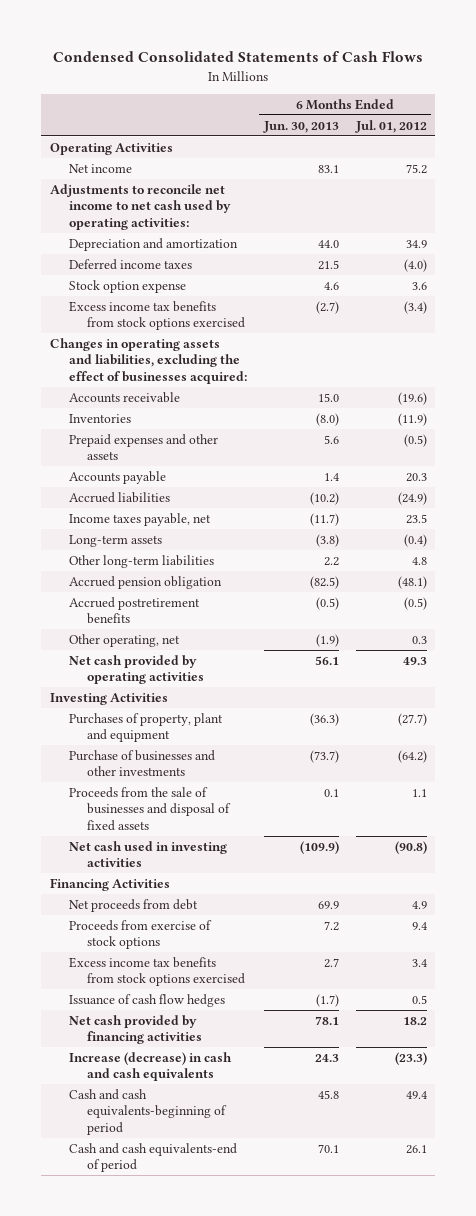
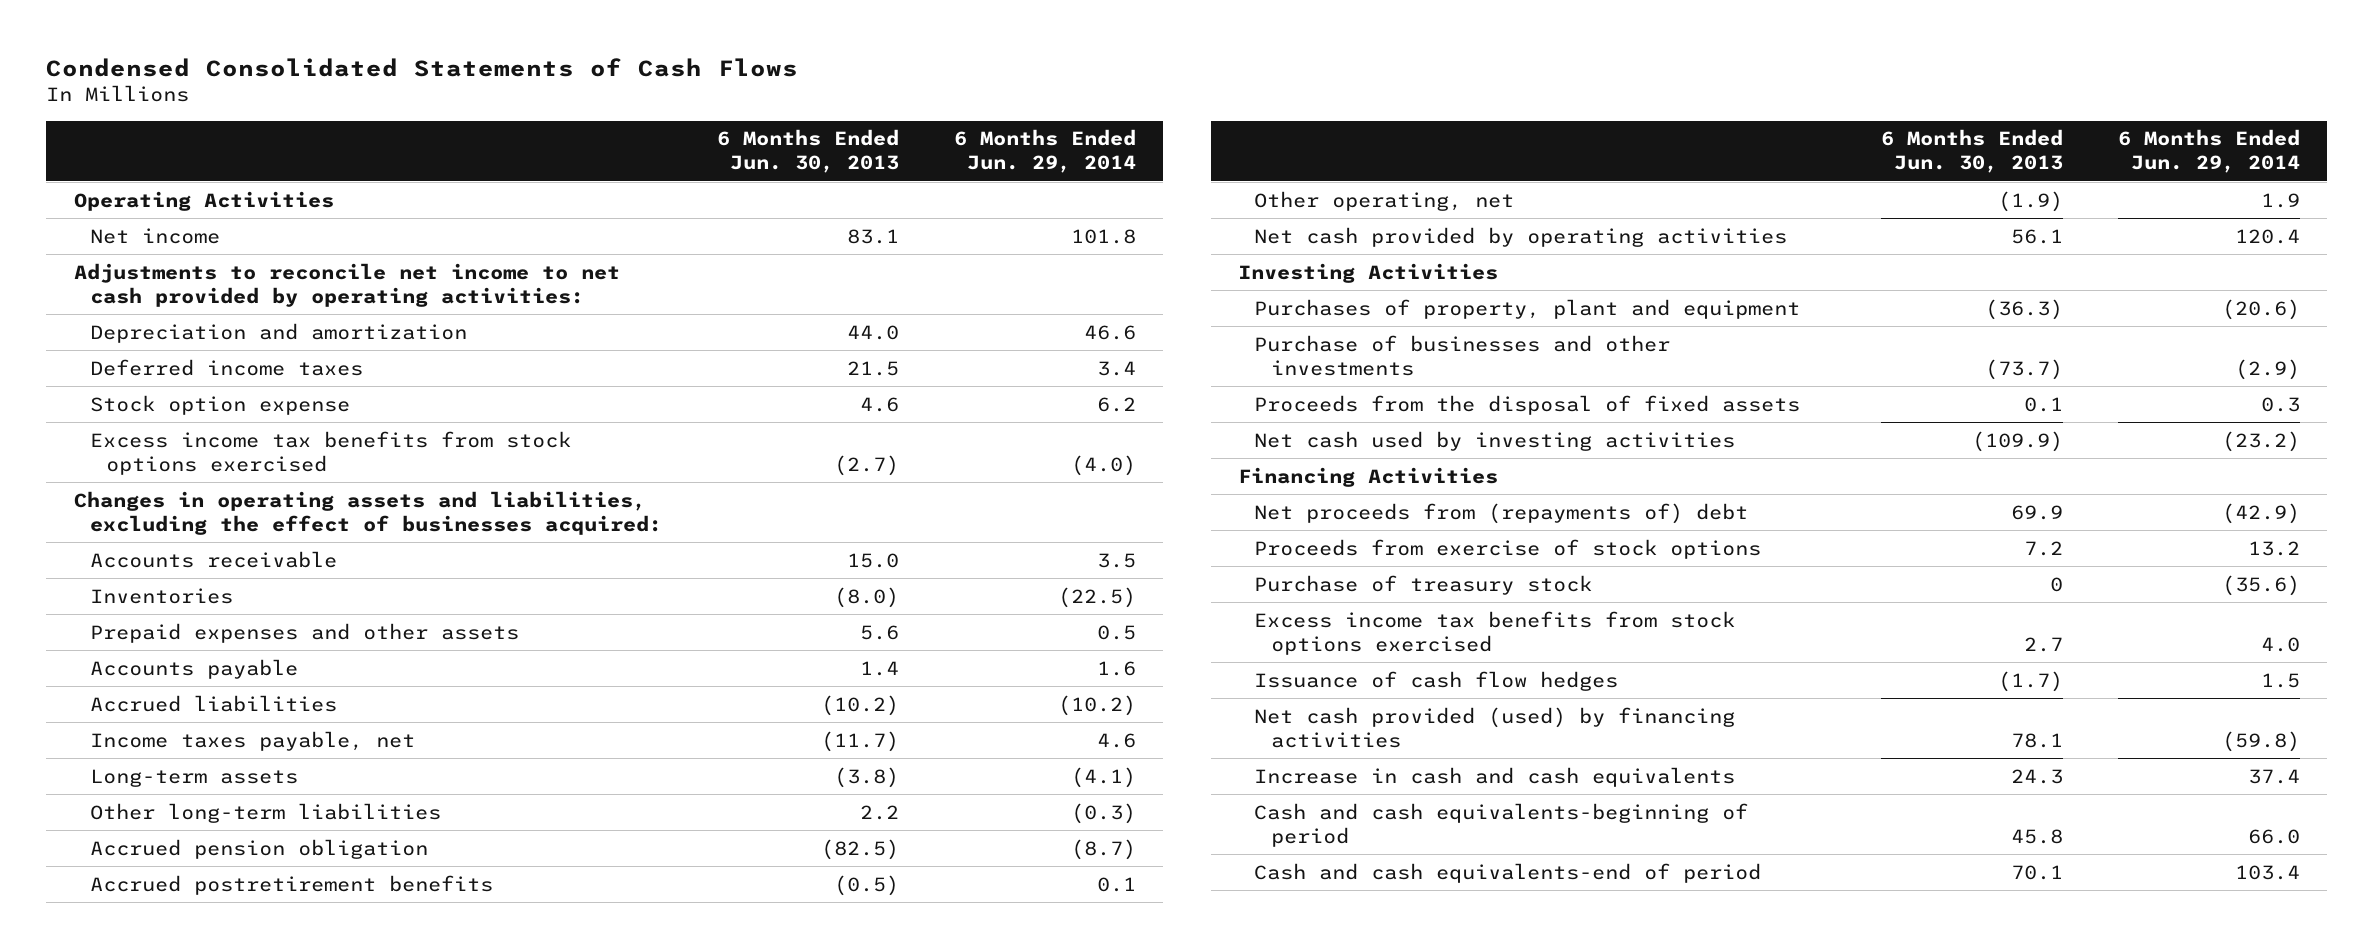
- | 6 Months Ended Jun. 30, 2013 | 6 Months Ended Jul. 01, 2012
+ | 6 Months Ended Jun. 30, 2013 | 6 Months Ended Jun. 29, 2014
- Adjustments to reconcile net income to net cash used by operating activities:
+ Adjustments to reconcile net income to net cash provided by operating activities:
- Proceeds from the sale of businesses and disposal of fixed assets | 0.1 | 1.1
- Net cash used in investing activities | (109.9) | (90.8)
+ Proceeds from the disposal of fixed assets | 0.1 | 0.3
+ Net cash used by investing activities | (109.9) | (23.2)
- Net proceeds from debt | 69.9 | 4.9
+ Net proceeds from (repayments of) debt | 69.9 | (42.9)
+ Purchase of treasury stock | 0 | (35.6)
- Net cash provided by financing activities | 78.1 | 18.2
- Increase (decrease) in cash and cash equivalents | 24.3 | (23.3)
+ Net cash provided (used) by financing activities | 78.1 | (59.8)
+ Increase in cash and cash equivalents | 24.3 | 37.4

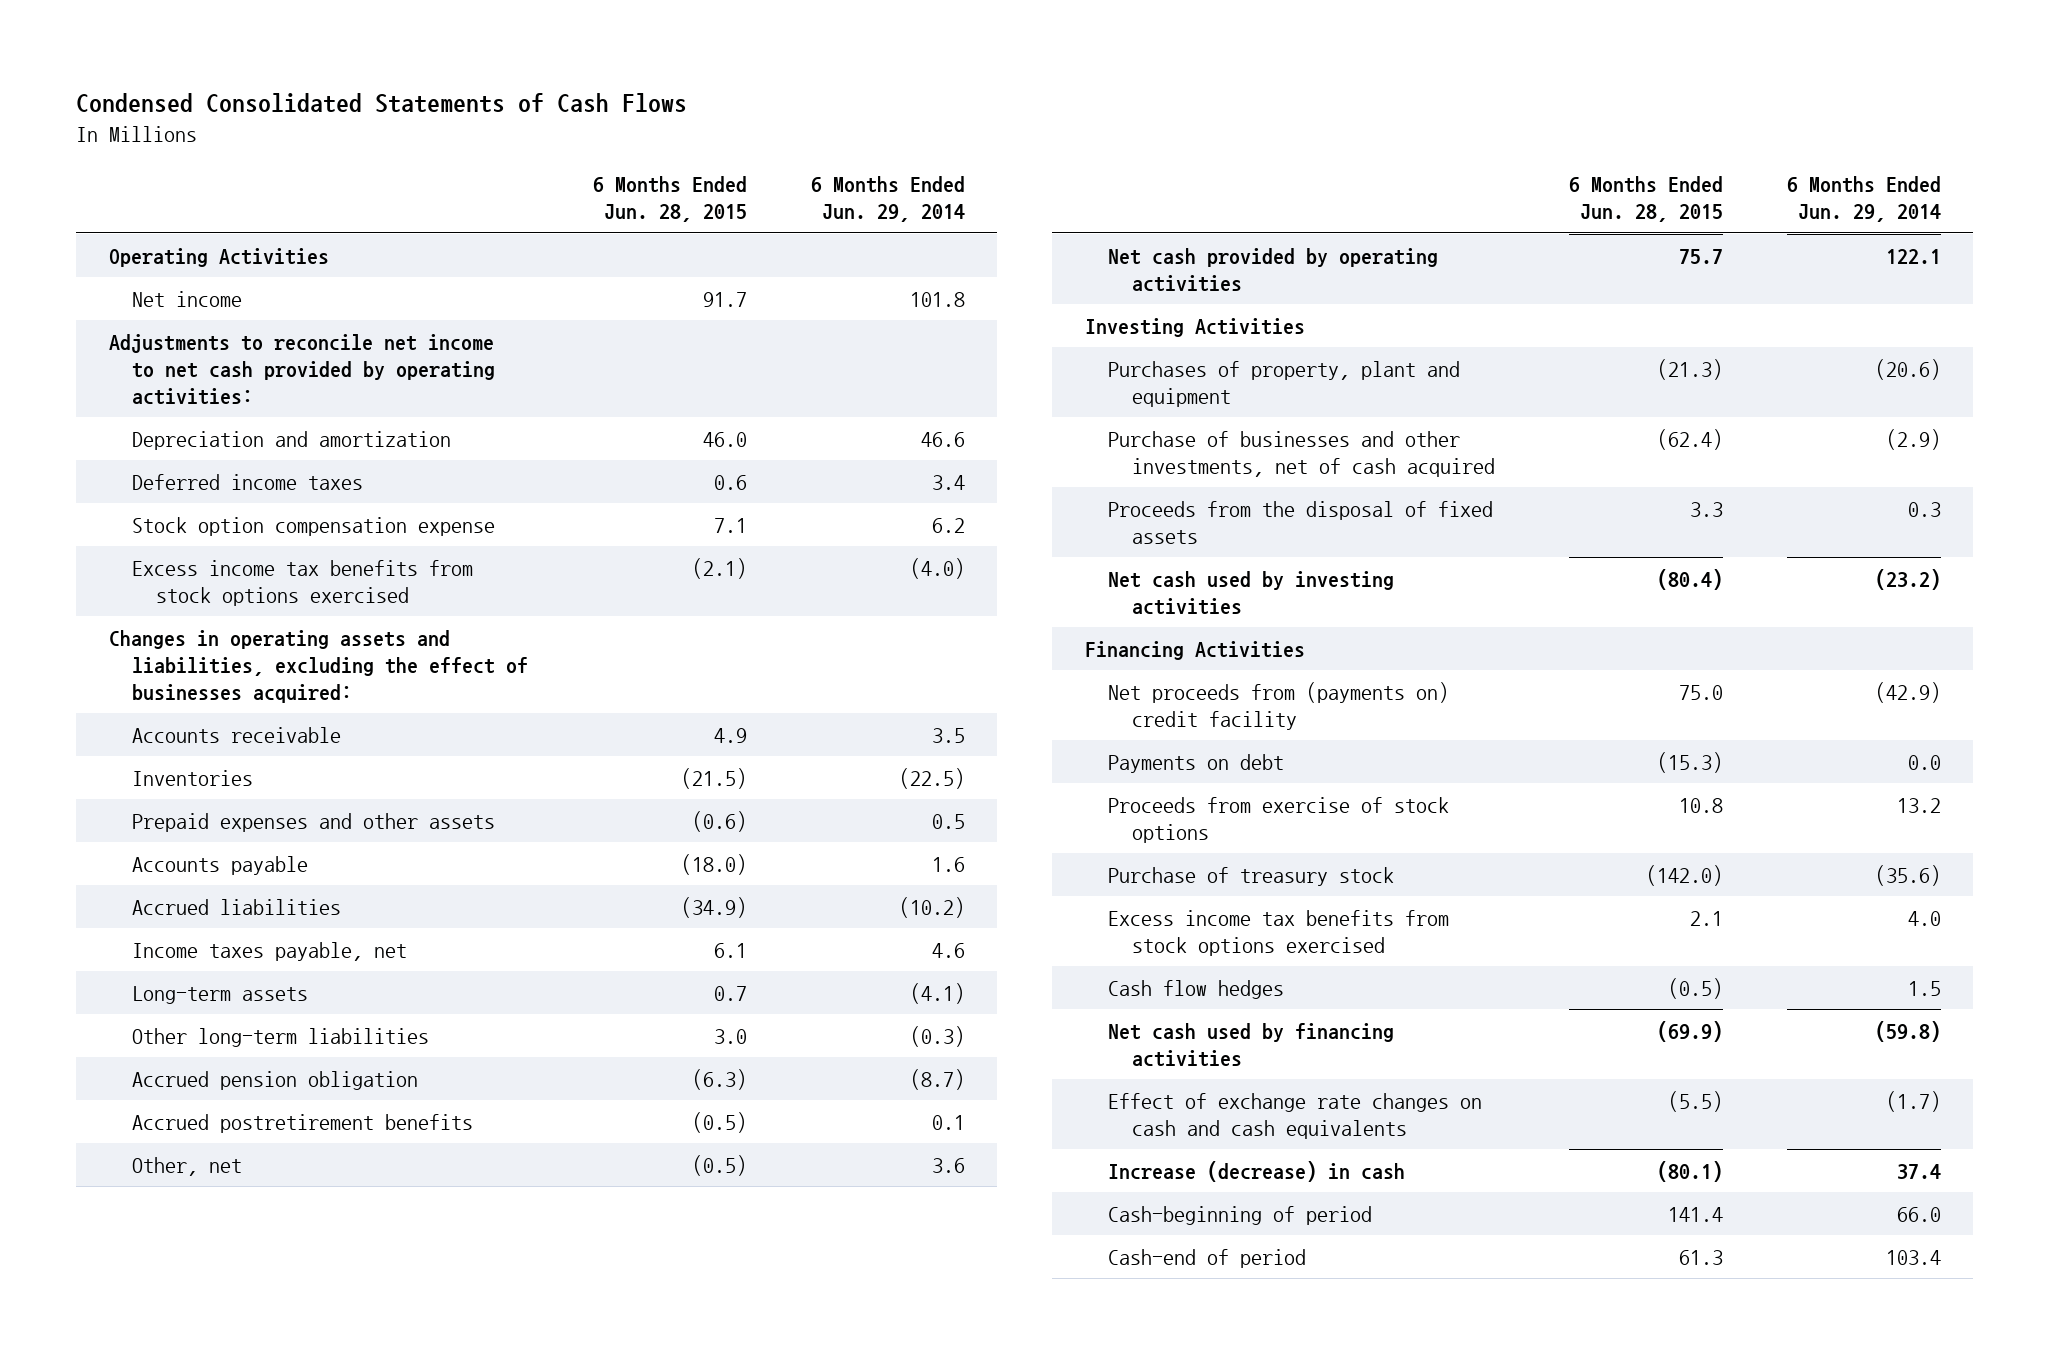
- | 6 Months Ended Jun. 30, 2013 | 6 Months Ended Jun. 29, 2014
+ | 6 Months Ended Jun. 28, 2015 | 6 Months Ended Jun. 29, 2014
- Stock option expense | 4.6 | 6.2
+ Stock option compensation expense | 7.1 | 6.2
- Other operating, net | (1.9) | 1.9
- Net cash provided by operating activities | 56.1 | 120.4
+ Other, net | (0.5) | 3.6
+ Net cash provided by operating activities | 75.7 | 122.1
- Purchase of businesses and other investments | (73.7) | (2.9)
+ Purchase of businesses and other investments, net of cash acquired | (62.4) | (2.9)
- Net proceeds from (repayments of) debt | 69.9 | (42.9)
+ Net proceeds from (payments on) credit facility | 75.0 | (42.9)
+ Payments on debt | (15.3) | 0.0
- Issuance of cash flow hedges | (1.7) | 1.5
- Net cash provided (used) by financing activities | 78.1 | (59.8)
- Increase in cash and cash equivalents | 24.3 | 37.4
- Cash and cash equivalents-beginning of period | 45.8 | 66.0
- Cash and cash equivalents-end of period | 70.1 | 103.4
+ Cash flow hedges | (0.5) | 1.5
+ Net cash used by financing activities | (69.9) | (59.8)
+ Effect of exchange rate changes on cash and cash equivalents | (5.5) | (1.7)
+ Increase (decrease) in cash | (80.1) | 37.4
+ Cash-beginning of period | 141.4 | 66.0
+ Cash-end of period | 61.3 | 103.4

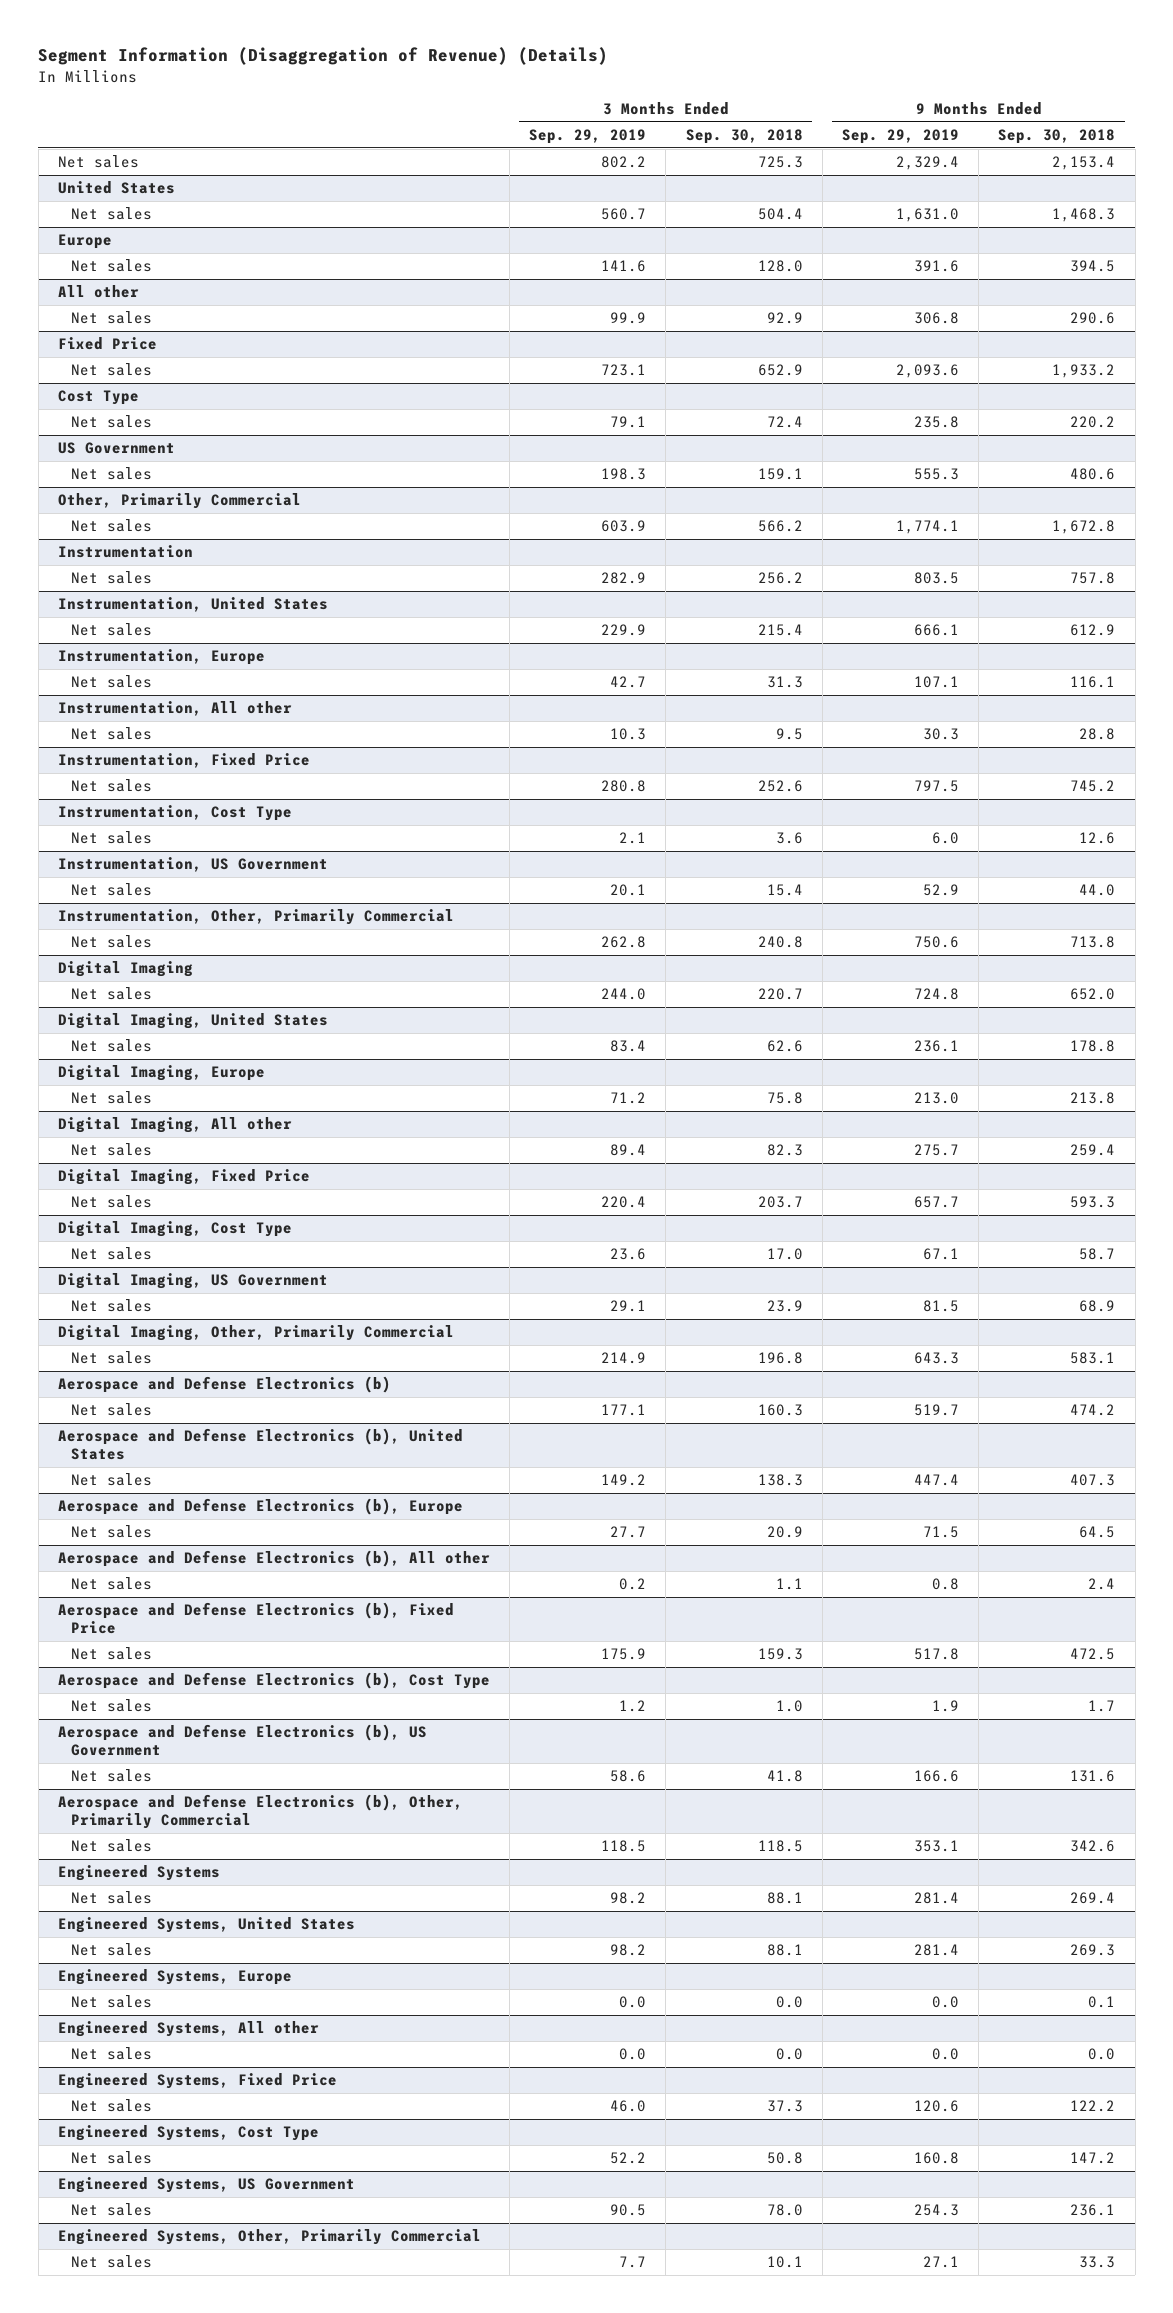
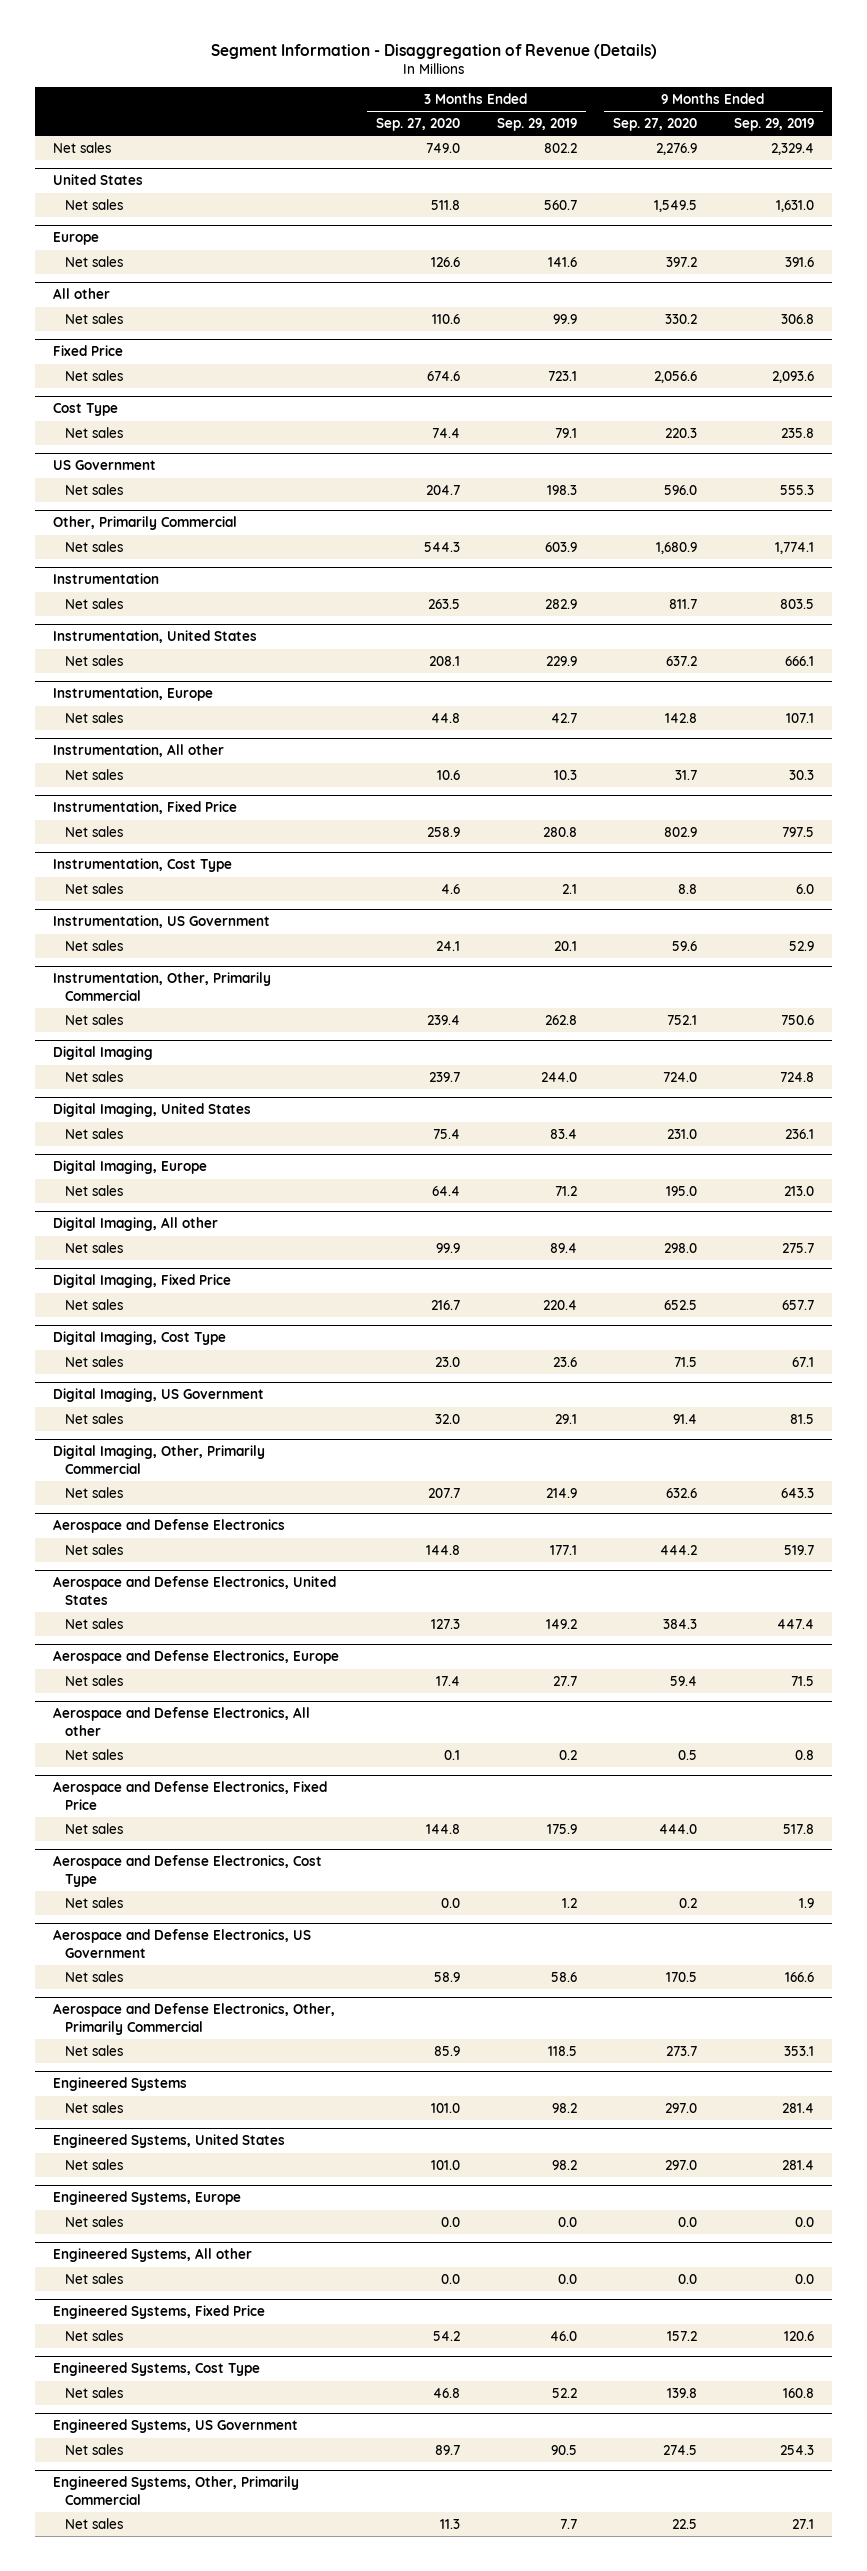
- Segment Information (Disaggregation of Revenue) (Details)
+ Segment Information - Disaggregation of Revenue (Details)
- | 3 Months Ended Sep. 29, 2019 | 3 Months Ended Sep. 30, 2018 | 9 Months Ended Sep. 29, 2019 | 9 Months Ended Sep. 30, 2018
+ | 3 Months Ended Sep. 27, 2020 | 3 Months Ended Sep. 29, 2019 | 9 Months Ended Sep. 27, 2020 | 9 Months Ended Sep. 29, 2019
- Aerospace and Defense Electronics (b)
+ Aerospace and Defense Electronics
- Aerospace and Defense Electronics (b), United States
+ Aerospace and Defense Electronics, United States
- Aerospace and Defense Electronics (b), Europe
+ Aerospace and Defense Electronics, Europe
- Aerospace and Defense Electronics (b), All other
+ Aerospace and Defense Electronics, All other
- Aerospace and Defense Electronics (b), Fixed Price
+ Aerospace and Defense Electronics, Fixed Price
- Aerospace and Defense Electronics (b), Cost Type
+ Aerospace and Defense Electronics, Cost Type
- Aerospace and Defense Electronics (b), US Government
+ Aerospace and Defense Electronics, US Government
- Aerospace and Defense Electronics (b), Other, Primarily Commercial
+ Aerospace and Defense Electronics, Other, Primarily Commercial

